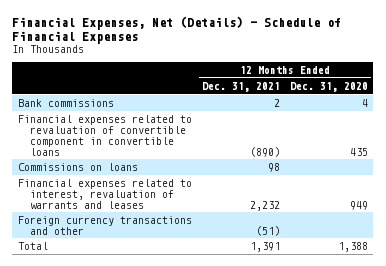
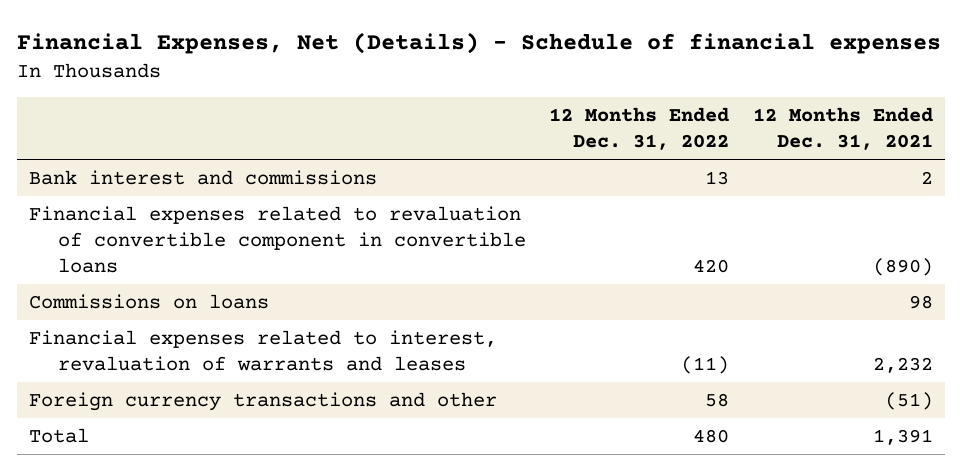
- Financial Expenses, Net (Details) - Schedule of Financial Expenses
+ Financial Expenses, Net (Details) - Schedule of financial expenses
- | 12 Months Ended Dec. 31, 2021 | 12 Months Ended Dec. 31, 2020
+ | 12 Months Ended Dec. 31, 2022 | 12 Months Ended Dec. 31, 2021
- Bank commissions | 2 | 4
+ Bank interest and commissions | 13 | 2

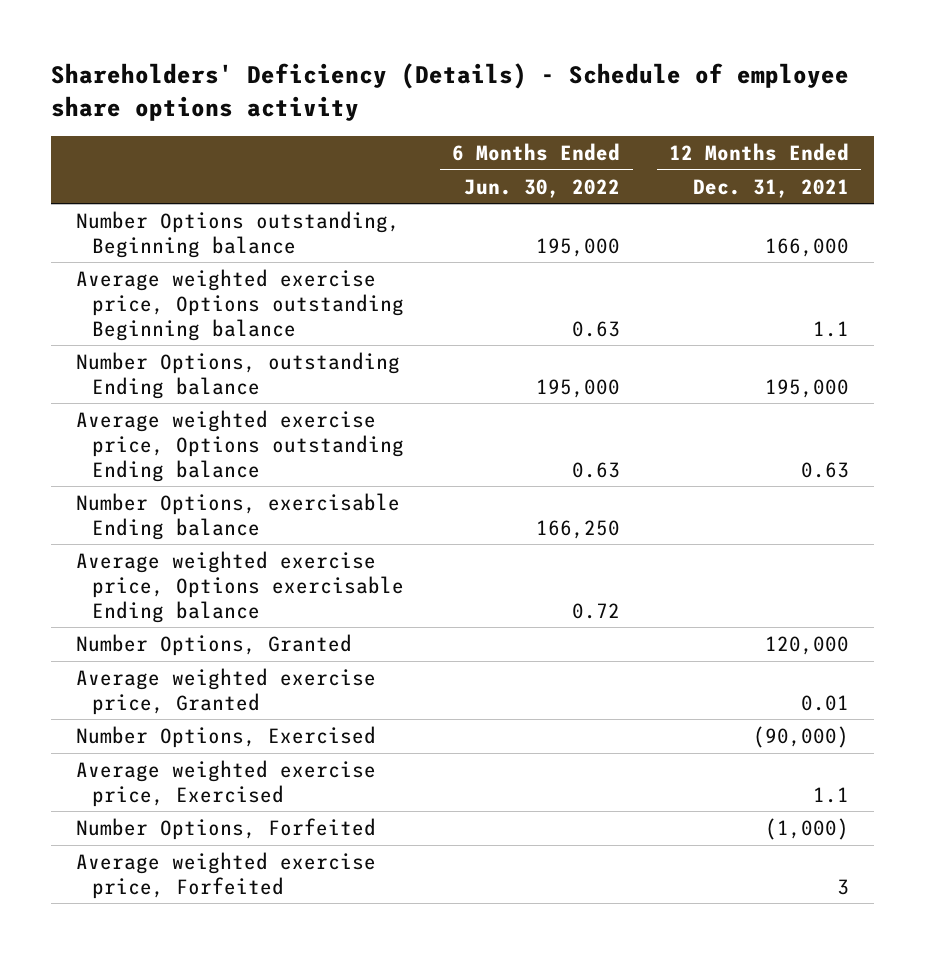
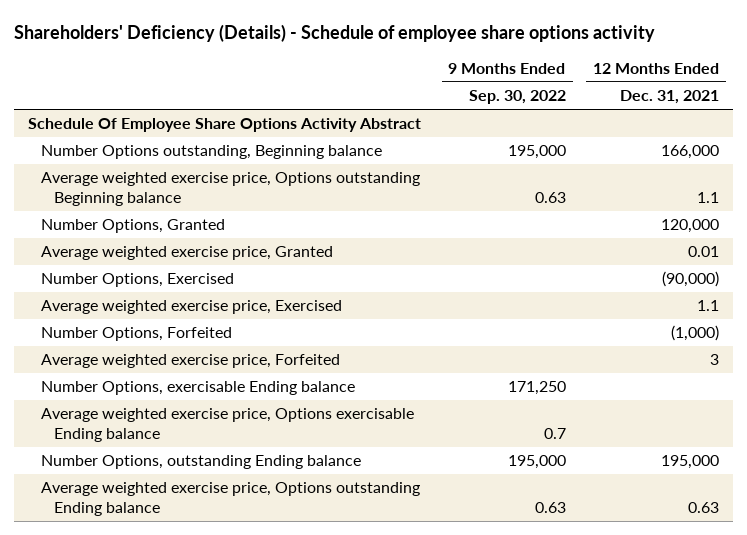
- | 6 Months Ended Jun. 30, 2022 | 12 Months Ended Dec. 31, 2021
+ | 9 Months Ended Sep. 30, 2022 | 12 Months Ended Dec. 31, 2021
+ Schedule Of Employee Share Options Activity Abstract
moved down: Number Options, exercisable Ending balance | 171,250 |
moved down: Average weighted exercise price, Options exercisable Ending balance | 0.7 |
moved down: Number Options, outstanding Ending balance | 195,000 | 195,000
moved down: Average weighted exercise price, Options outstanding Ending balance | 0.63 | 0.63

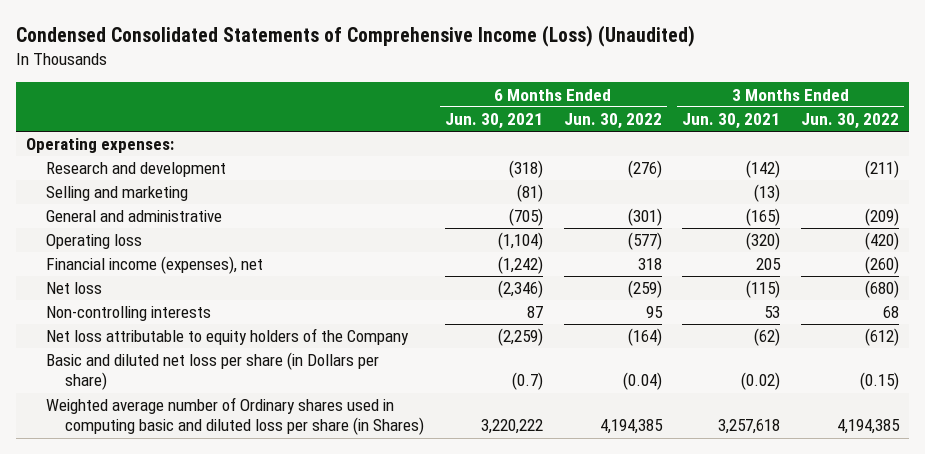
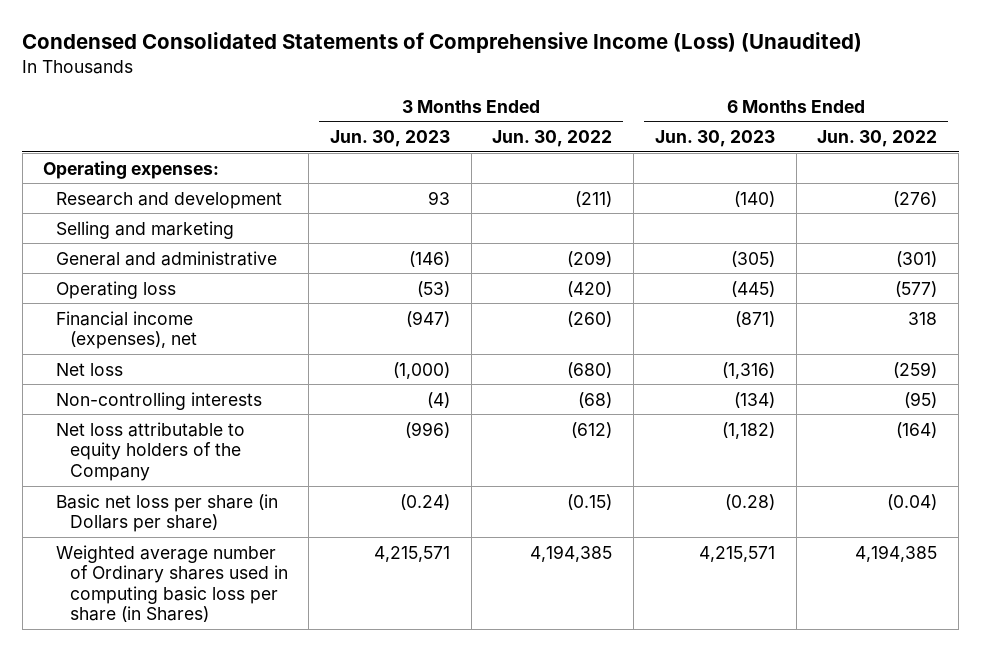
- | 6 Months Ended Jun. 30, 2021 | 6 Months Ended Jun. 30, 2022 | 3 Months Ended Jun. 30, 2021 | 3 Months Ended Jun. 30, 2022
+ | 3 Months Ended Jun. 30, 2023 | 3 Months Ended Jun. 30, 2022 | 6 Months Ended Jun. 30, 2023 | 6 Months Ended Jun. 30, 2022
- Non-controlling interests | 87 | 95 | 53 | 68
+ Non-controlling interests | (4) | (68) | (134) | (95)
- Basic and diluted net loss per share (in Dollars per share) | (0.7) | (0.04) | (0.02) | (0.15)
- Weighted average number of Ordinary shares used in computing basic and diluted loss per share (in Shares) | 3,220,222 | 4,194,385 | 3,257,618 | 4,194,385
+ Basic net loss per share (in Dollars per share) | (0.24) | (0.15) | (0.28) | (0.04)
+ Weighted average number of Ordinary shares used in computing basic loss per share (in Shares) | 4,215,571 | 4,194,385 | 4,215,571 | 4,194,385

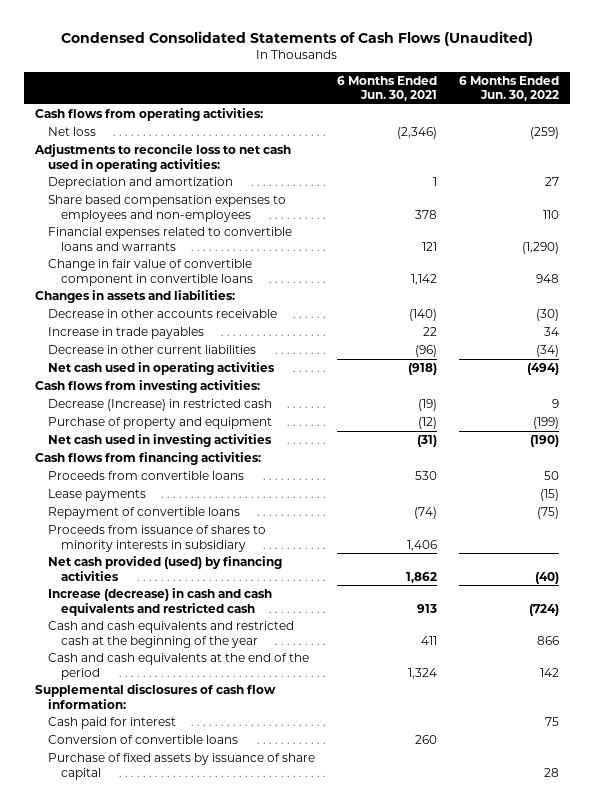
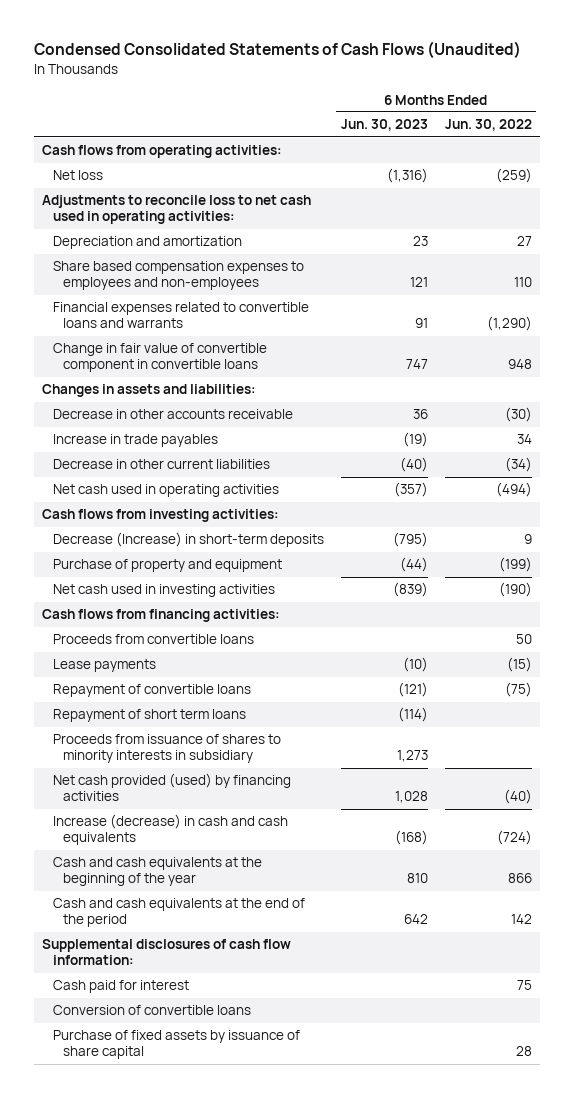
- | 6 Months Ended Jun. 30, 2021 | 6 Months Ended Jun. 30, 2022
+ | 6 Months Ended Jun. 30, 2023 | 6 Months Ended Jun. 30, 2022
- Decrease (Increase) in restricted cash | (19) | 9
+ Decrease (Increase) in short-term deposits | (795) | 9
+ Repayment of short term loans | (114) |
- Increase (decrease) in cash and cash equivalents and restricted cash | 913 | (724)
- Cash and cash equivalents and restricted cash at the beginning of the year | 411 | 866
+ Increase (decrease) in cash and cash equivalents | (168) | (724)
+ Cash and cash equivalents at the beginning of the year | 810 | 866

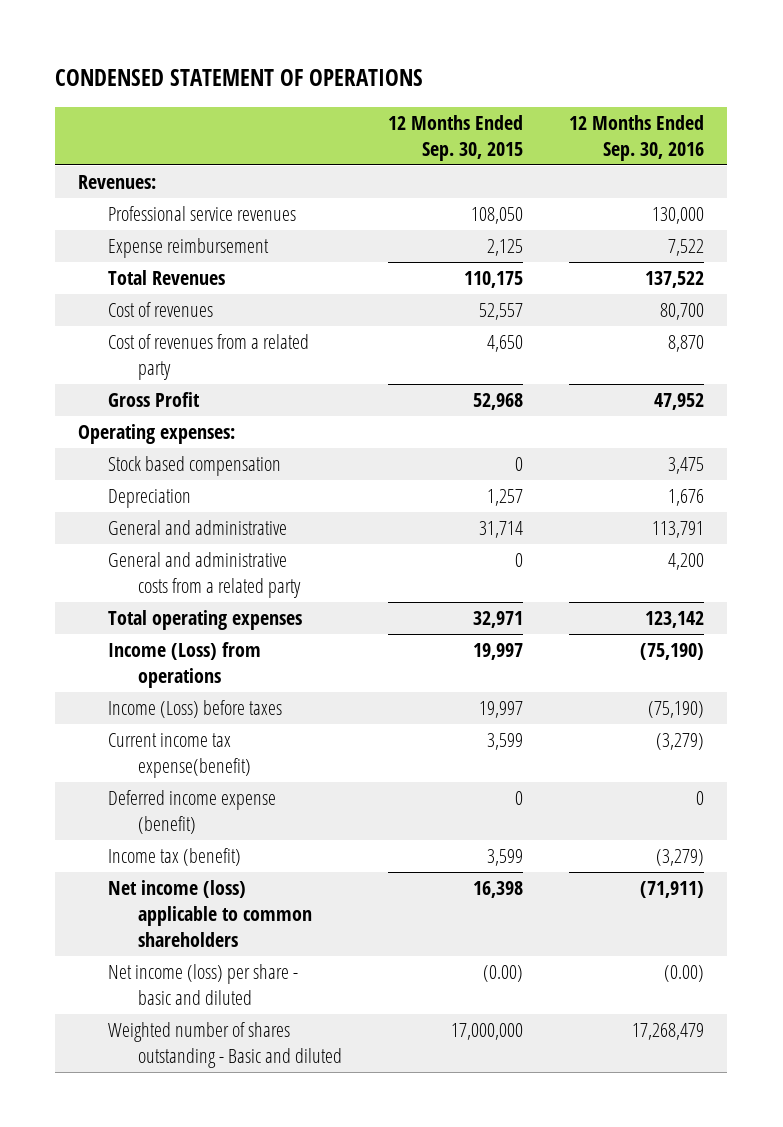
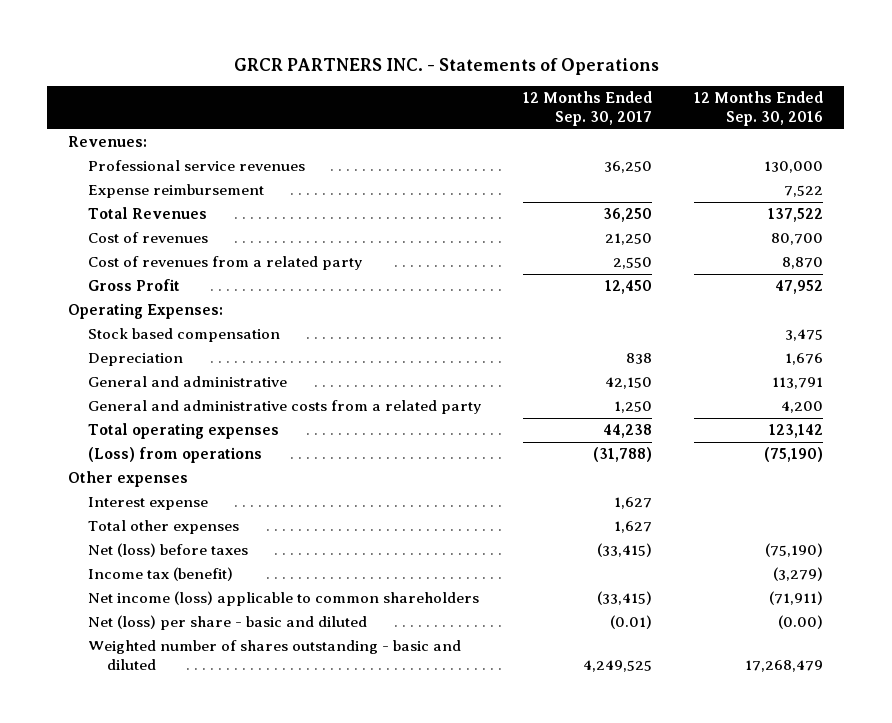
- CONDENSED STATEMENT OF OPERATIONS
+ GRCR PARTNERS INC. - Statements of Operations
- | 12 Months Ended Sep. 30, 2015 | 12 Months Ended Sep. 30, 2016
+ | 12 Months Ended Sep. 30, 2017 | 12 Months Ended Sep. 30, 2016
- Operating expenses:
+ Operating Expenses:
- Income (Loss) from operations | 19,997 | (75,190)
- Income (Loss) before taxes | 19,997 | (75,190)
- Current income tax expense(benefit) | 3,599 | (3,279)
- Deferred income expense (benefit) | 0 | 0
+ (Loss) from operations | (31,788) | (75,190)
+ Other expenses
+ Interest expense | 1,627 |
+ Total other expenses | 1,627 |
+ Net (loss) before taxes | (33,415) | (75,190)
- Net income (loss) per share - basic and diluted | (0.00) | (0.00)
- Weighted number of shares outstanding - Basic and diluted | 17,000,000 | 17,268,479
+ Net (loss) per share - basic and diluted | (0.01) | (0.00)
+ Weighted number of shares outstanding - basic and diluted | 4,249,525 | 17,268,479

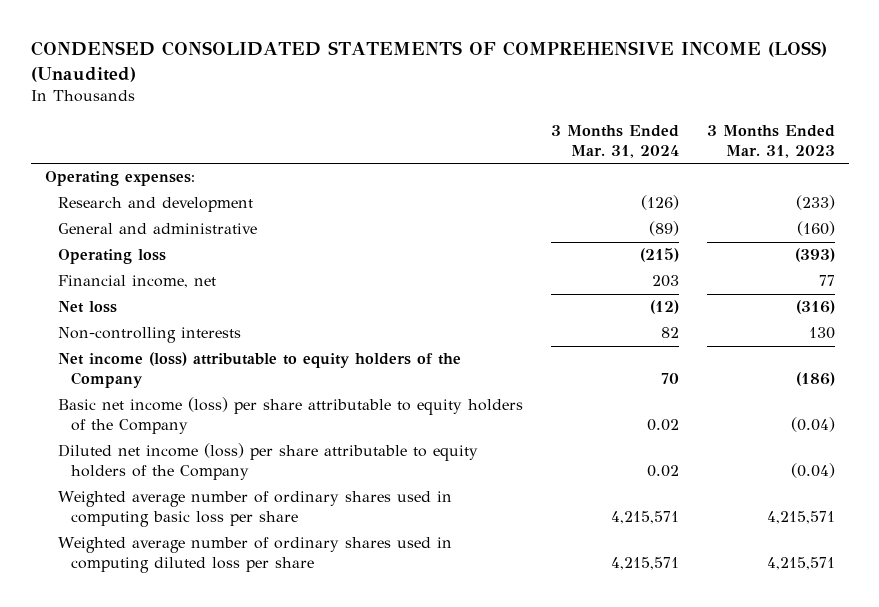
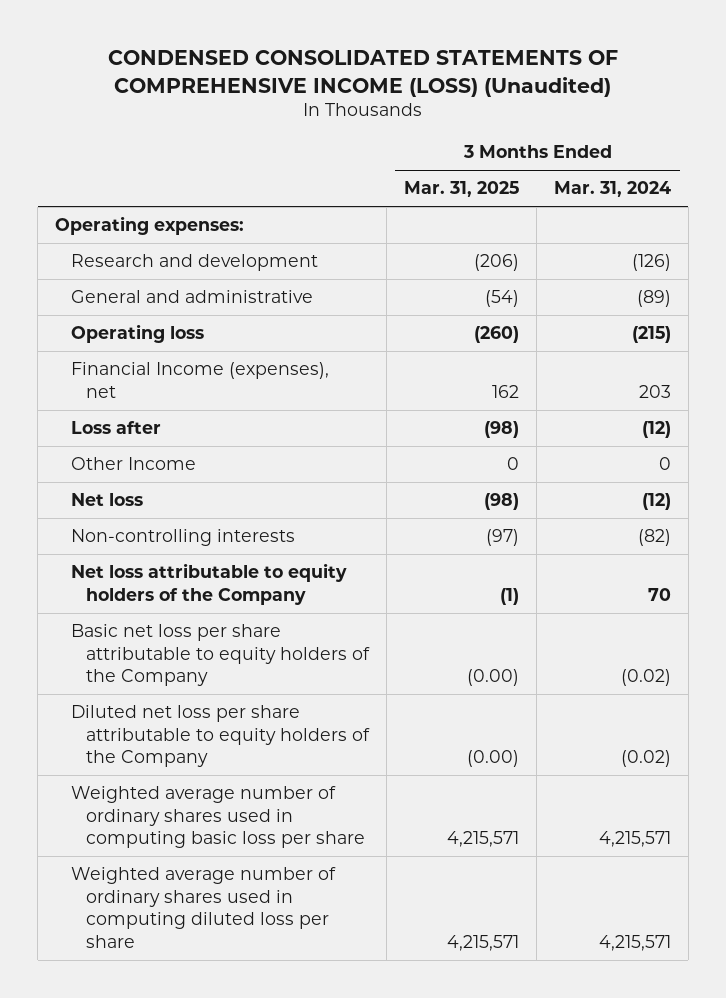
- | 3 Months Ended Mar. 31, 2024 | 3 Months Ended Mar. 31, 2023
+ | 3 Months Ended Mar. 31, 2025 | 3 Months Ended Mar. 31, 2024
- Financial income, net | 203 | 77
+ Financial Income (expenses), net | 162 | 203
+ Loss after | (98) | (12)
+ Other Income | 0 | 0
- Non-controlling interests | 82 | 130
- Net income (loss) attributable to equity holders of the Company | 70 | (186)
- Basic net income (loss) per share attributable to equity holders of the Company | 0.02 | (0.04)
- Diluted net income (loss) per share attributable to equity holders of the Company | 0.02 | (0.04)
+ Non-controlling interests | (97) | (82)
+ Net loss attributable to equity holders of the Company | (1) | 70
+ Basic net loss per share attributable to equity holders of the Company | (0.00) | (0.02)
+ Diluted net loss per share attributable to equity holders of the Company | (0.00) | (0.02)

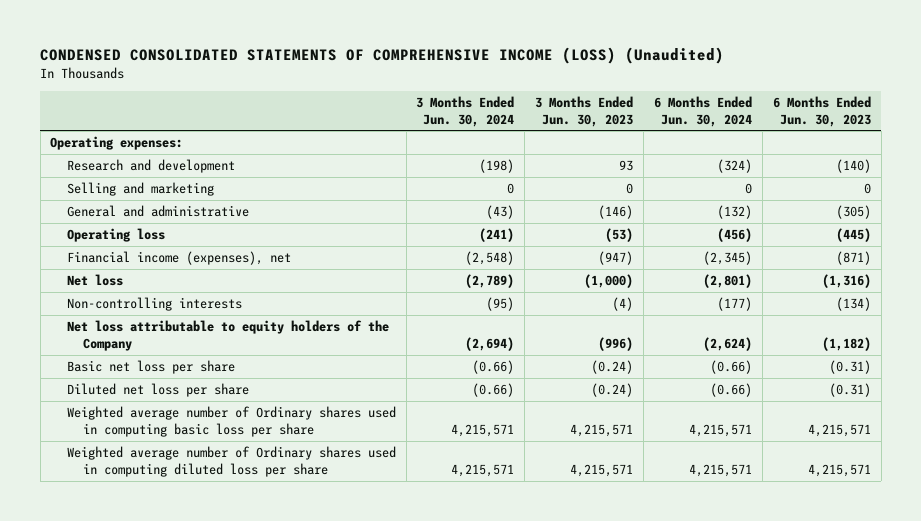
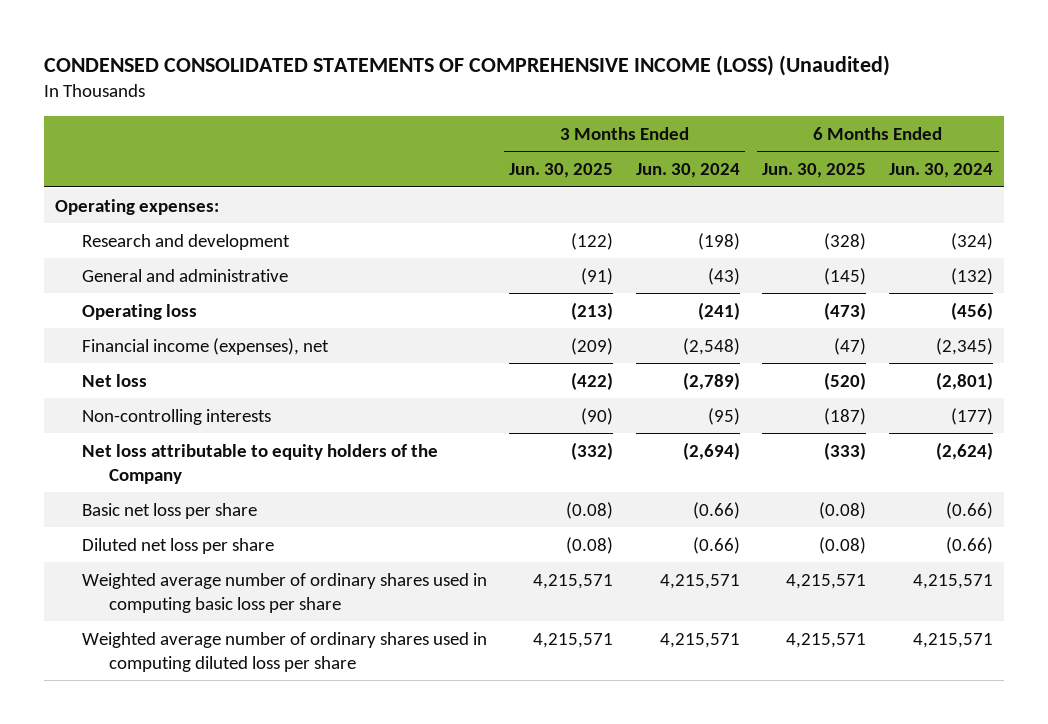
- | 3 Months Ended Jun. 30, 2024 | 3 Months Ended Jun. 30, 2023 | 6 Months Ended Jun. 30, 2024 | 6 Months Ended Jun. 30, 2023
+ | 3 Months Ended Jun. 30, 2025 | 3 Months Ended Jun. 30, 2024 | 6 Months Ended Jun. 30, 2025 | 6 Months Ended Jun. 30, 2024
- Selling and marketing | 0 | 0 | 0 | 0
- Weighted average number of Ordinary shares used in computing basic loss per share | 4,215,571 | 4,215,571 | 4,215,571 | 4,215,571
- Weighted average number of Ordinary shares used in computing diluted loss per share | 4,215,571 | 4,215,571 | 4,215,571 | 4,215,571
+ Weighted average number of ordinary shares used in computing basic loss per share | 4,215,571 | 4,215,571 | 4,215,571 | 4,215,571
+ Weighted average number of ordinary shares used in computing diluted loss per share | 4,215,571 | 4,215,571 | 4,215,571 | 4,215,571

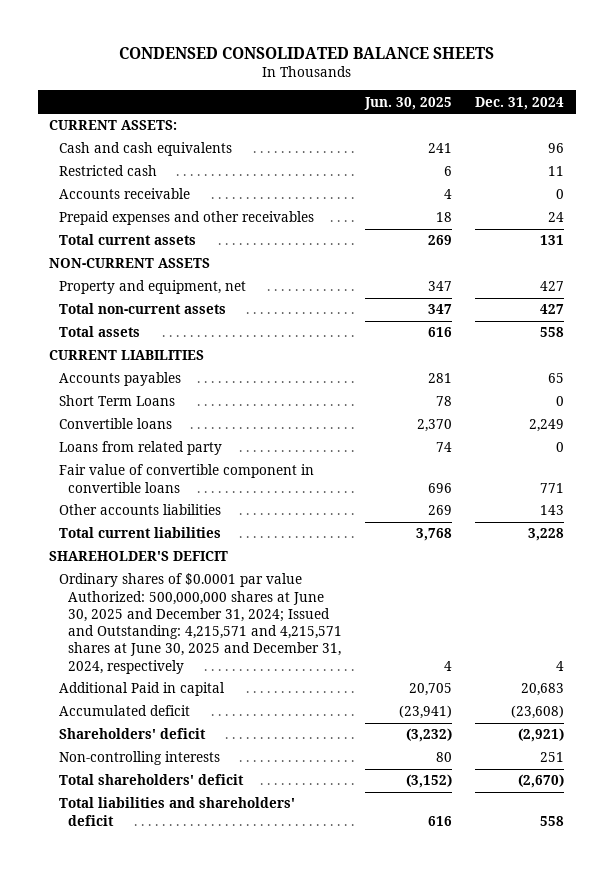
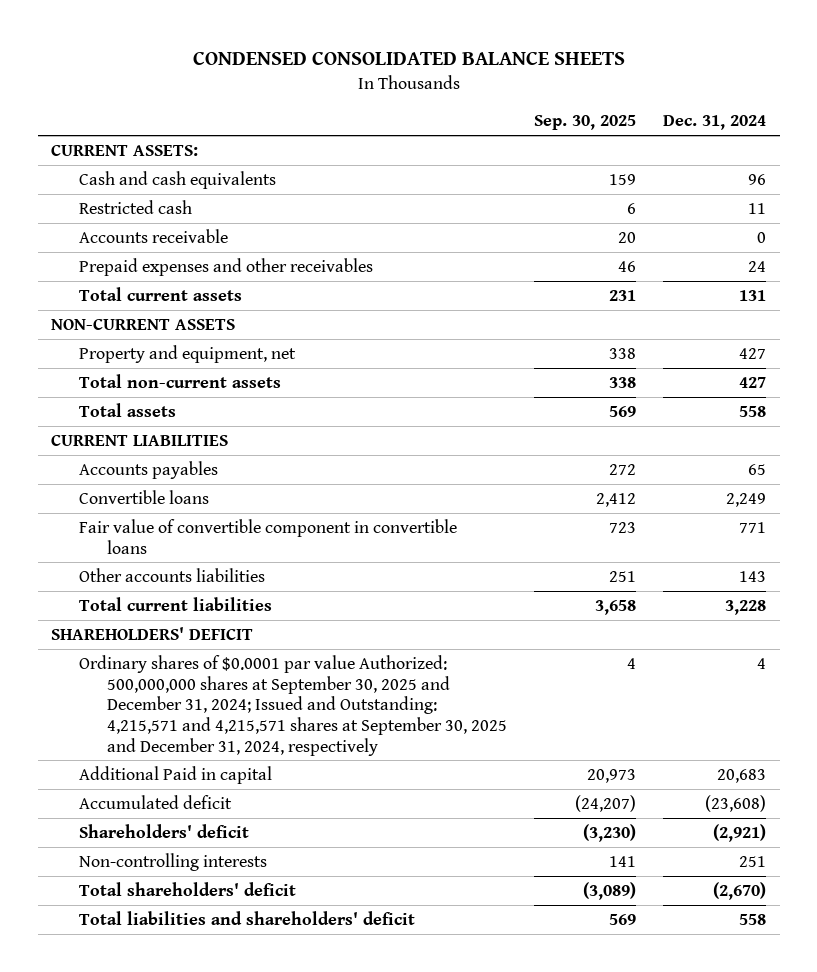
- | Jun. 30, 2025 | Dec. 31, 2024
+ | Sep. 30, 2025 | Dec. 31, 2024
- Short Term Loans | 78 | 0
- Loans from related party | 74 | 0
- SHAREHOLDER'S DEFICIT
- Ordinary shares of $0.0001 par value Authorized: 500,000,000 shares at June 30, 2025 and December 31, 2024; Issued and Outstanding: 4,215,571 and 4,215,571 shares at June 30, 2025 and December 31, 2024, respectively | 4 | 4
+ SHAREHOLDERS' DEFICIT
+ Ordinary shares of $0.0001 par value Authorized: 500,000,000 shares at September 30, 2025 and December 31, 2024; Issued and Outstanding: 4,215,571 and 4,215,571 shares at September 30, 2025 and December 31, 2024, respectively | 4 | 4

